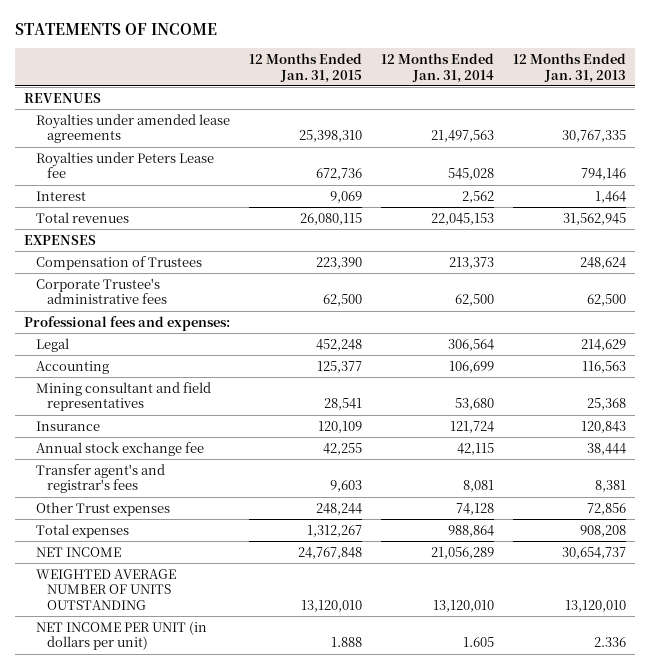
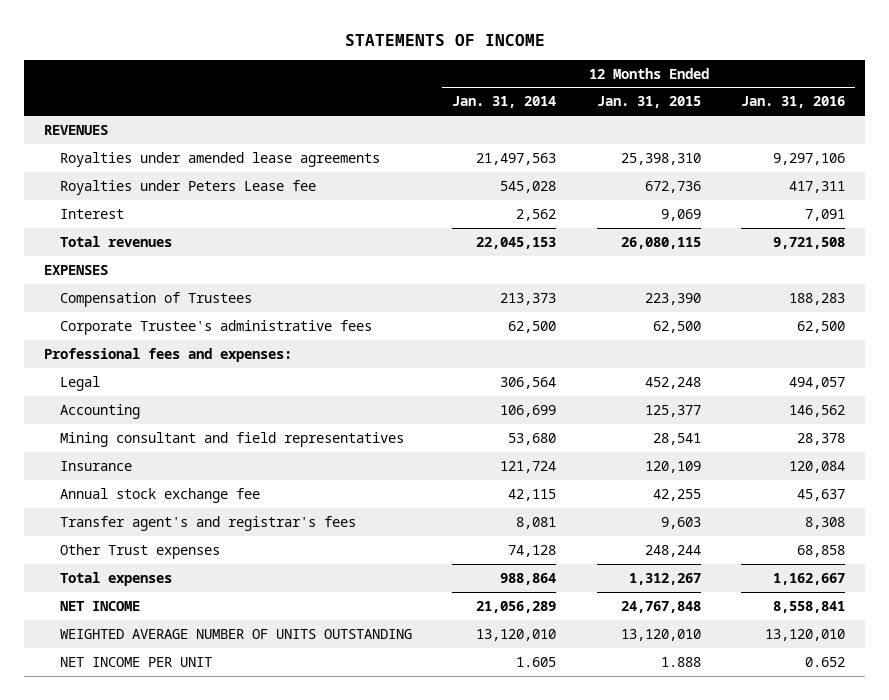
- | 12 Months Ended Jan. 31, 2015 | 12 Months Ended Jan. 31, 2014 | 12 Months Ended Jan. 31, 2013
+ | 12 Months Ended Jan. 31, 2014 | 12 Months Ended Jan. 31, 2015 | 12 Months Ended Jan. 31, 2016
- NET INCOME PER UNIT (in dollars per unit) | 1.888 | 1.605 | 2.336
+ NET INCOME PER UNIT | 1.605 | 1.888 | 0.652

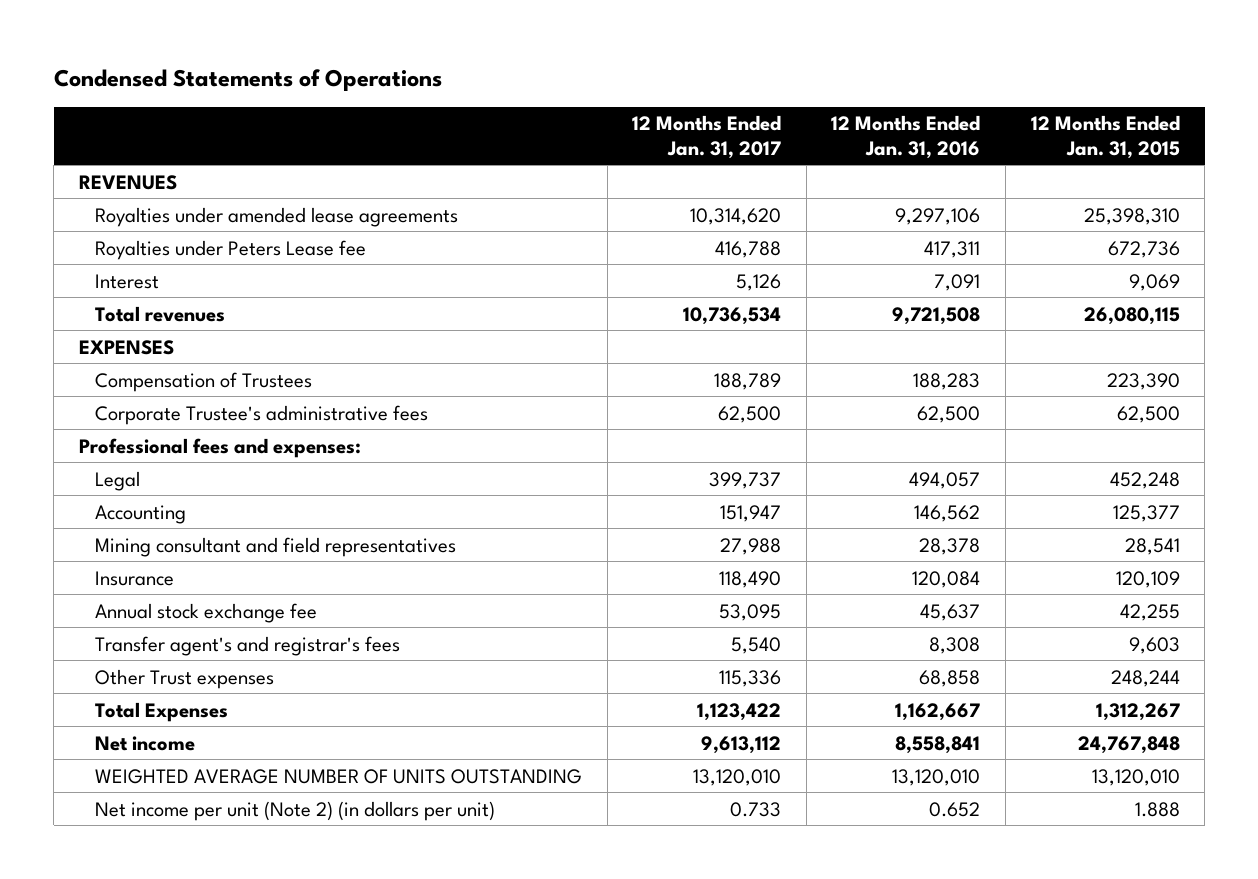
- STATEMENTS OF INCOME
+ Condensed Statements of Operations
- | 12 Months Ended Jan. 31, 2014 | 12 Months Ended Jan. 31, 2015 | 12 Months Ended Jan. 31, 2016
+ | 12 Months Ended Jan. 31, 2017 | 12 Months Ended Jan. 31, 2016 | 12 Months Ended Jan. 31, 2015
- Total expenses | 988,864 | 1,312,267 | 1,162,667
- NET INCOME | 21,056,289 | 24,767,848 | 8,558,841
+ Total Expenses | 1,123,422 | 1,162,667 | 1,312,267
+ Net income | 9,613,112 | 8,558,841 | 24,767,848
- NET INCOME PER UNIT | 1.605 | 1.888 | 0.652
+ Net income per unit (Note 2) (in dollars per unit) | 0.733 | 0.652 | 1.888

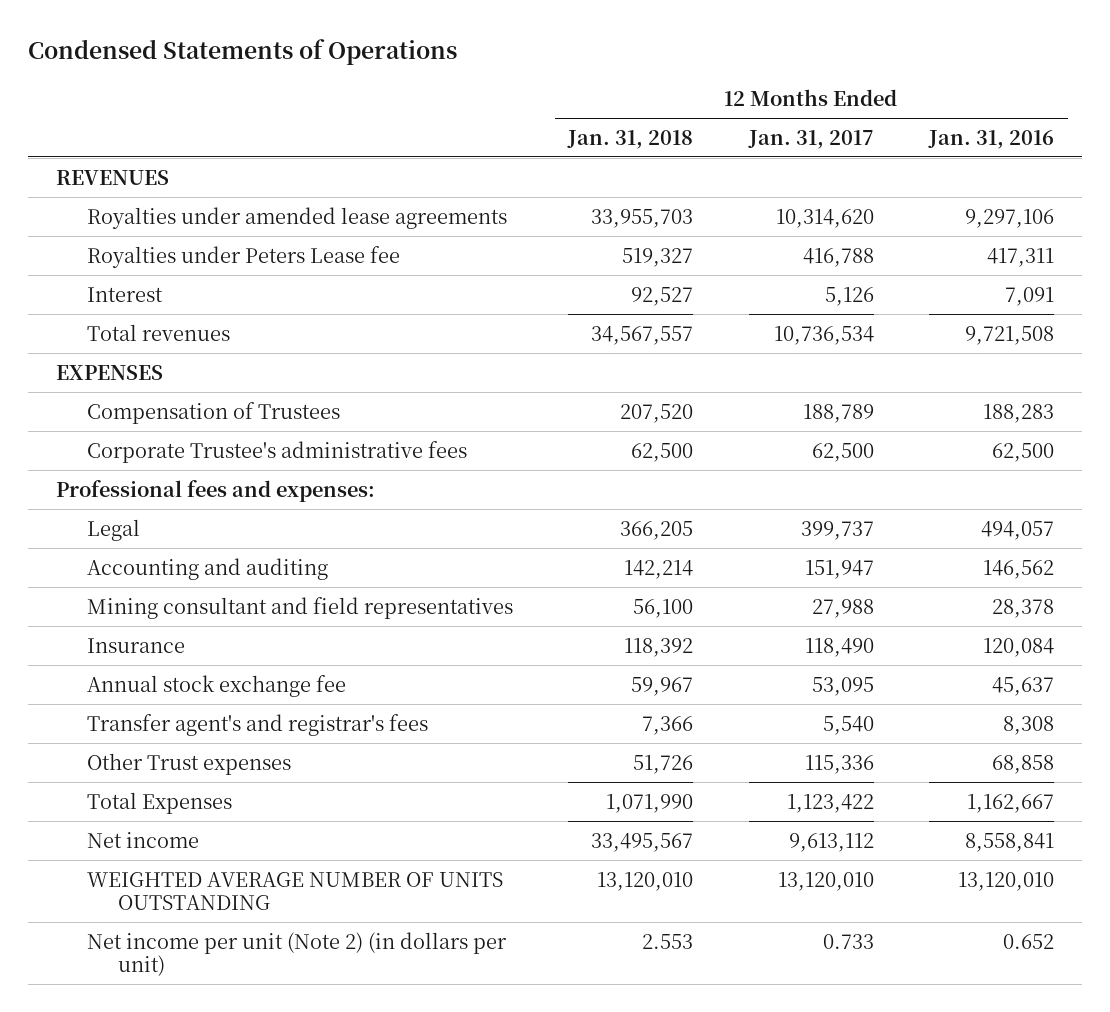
- | 12 Months Ended Jan. 31, 2017 | 12 Months Ended Jan. 31, 2016 | 12 Months Ended Jan. 31, 2015
+ | 12 Months Ended Jan. 31, 2018 | 12 Months Ended Jan. 31, 2017 | 12 Months Ended Jan. 31, 2016
- Accounting | 151,947 | 146,562 | 125,377
+ Accounting and auditing | 142,214 | 151,947 | 146,562

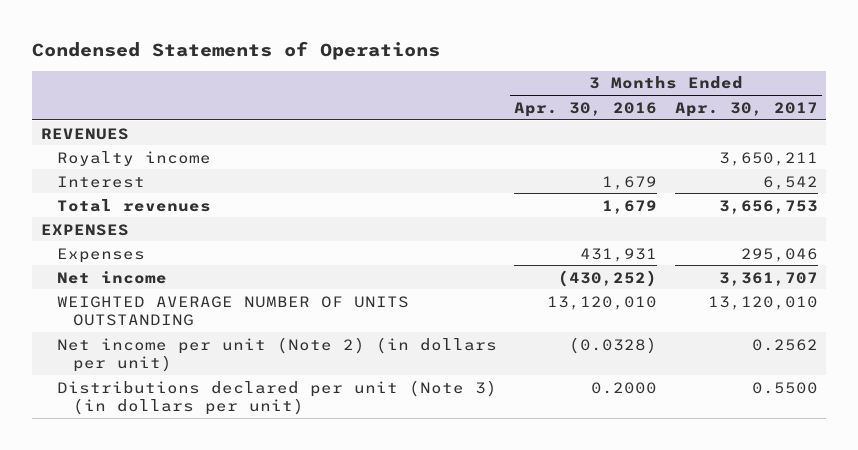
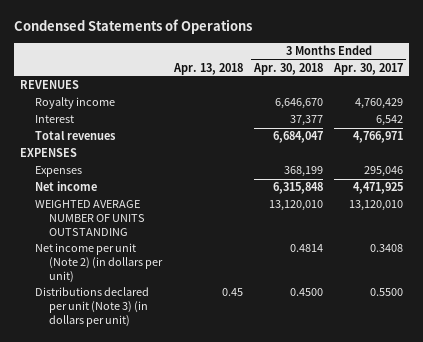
- | 3 Months Ended Apr. 30, 2016 | 3 Months Ended Apr. 30, 2017
+ | Apr. 13, 2018 | 3 Months Ended Apr. 30, 2018 | 3 Months Ended Apr. 30, 2017
- Royalty income | | 3,650,211
+ Royalty income | | 6,646,670 | 4,760,429
- Total revenues | 1,679 | 3,656,753
+ Total revenues | | 6,684,047 | 4,766,971
- Net income | (430,252) | 3,361,707
+ Net income | | 6,315,848 | 4,471,925
- Net income per unit (Note 2) (in dollars per unit) | (0.0328) | 0.2562
+ Net income per unit (Note 2) (in dollars per unit) | | 0.4814 | 0.3408

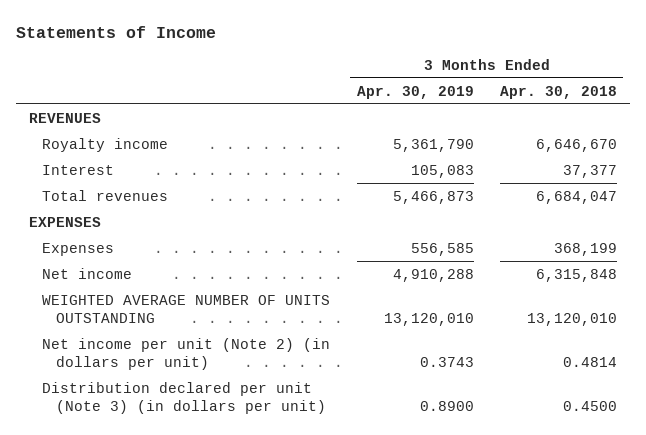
- Condensed Statements of Operations
+ Statements of Income
- | Apr. 13, 2018 | 3 Months Ended Apr. 30, 2018 | 3 Months Ended Apr. 30, 2017
+ | 3 Months Ended Apr. 30, 2019 | 3 Months Ended Apr. 30, 2018
- Distributions declared per unit (Note 3) (in dollars per unit) | 0.45 | 0.4500 | 0.5500
+ Distribution declared per unit (Note 3) (in dollars per unit) | 0.8900 | 0.4500

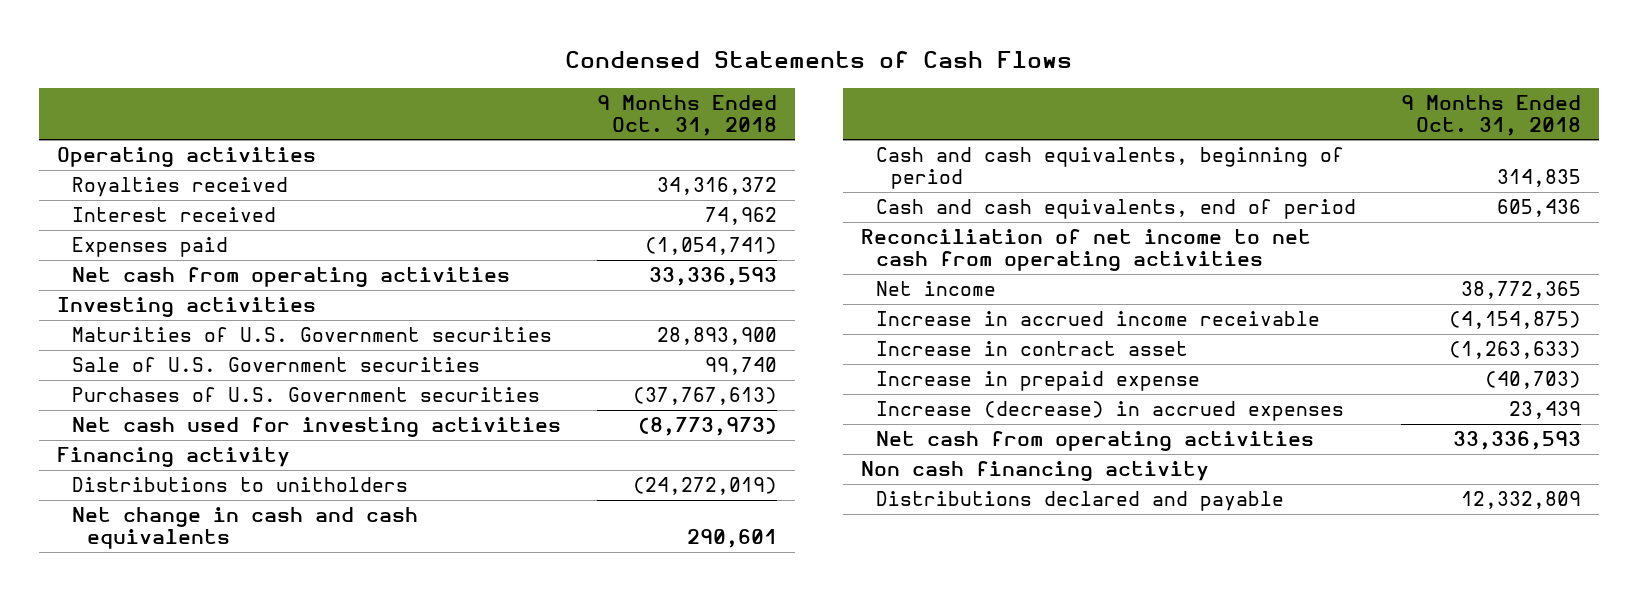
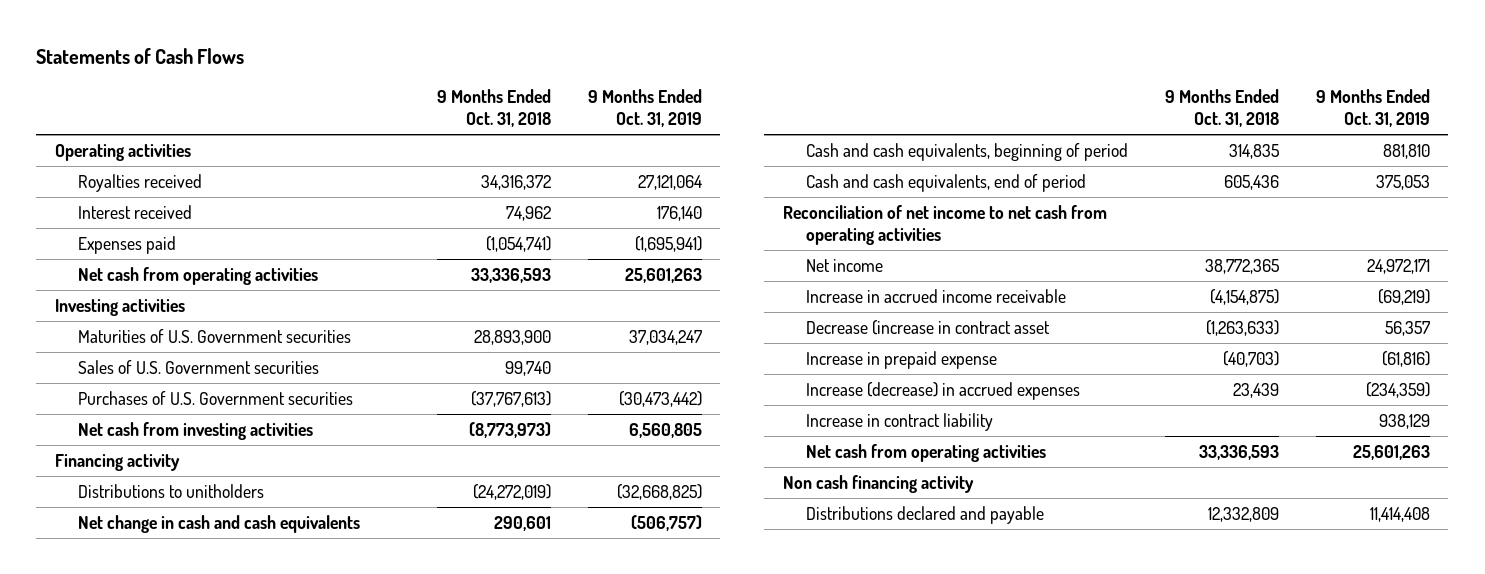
- Condensed Statements of Cash Flows
+ Statements of Cash Flows
- | 9 Months Ended Oct. 31, 2018
+ | 9 Months Ended Oct. 31, 2018 | 9 Months Ended Oct. 31, 2019
- Sale of U.S. Government securities | 99,740
+ Sales of U.S. Government securities | 99,740 |
- Net cash used for investing activities | (8,773,973)
+ Net cash from investing activities | (8,773,973) | 6,560,805
- Increase in contract asset | (1,263,633)
+ Decrease (increase in contract asset | (1,263,633) | 56,357
+ Increase in contract liability | | 938,129

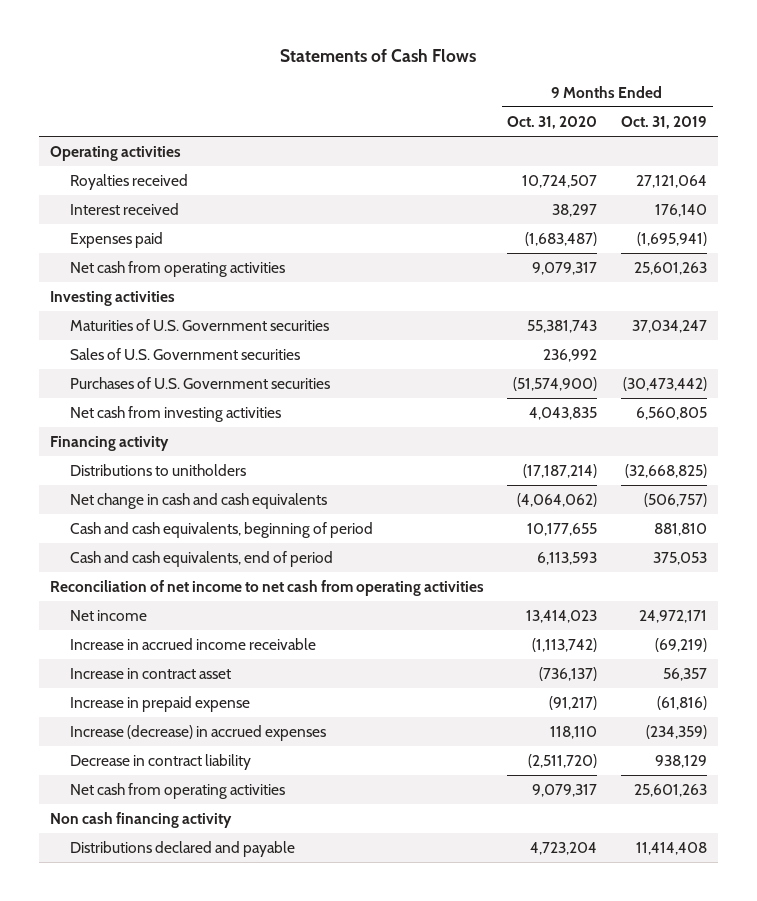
- | 9 Months Ended Oct. 31, 2018 | 9 Months Ended Oct. 31, 2019
+ | 9 Months Ended Oct. 31, 2020 | 9 Months Ended Oct. 31, 2019
- Decrease (increase in contract asset | (1,263,633) | 56,357
+ Increase in contract asset | (736,137) | 56,357
- Increase in contract liability | | 938,129
+ Decrease in contract liability | (2,511,720) | 938,129

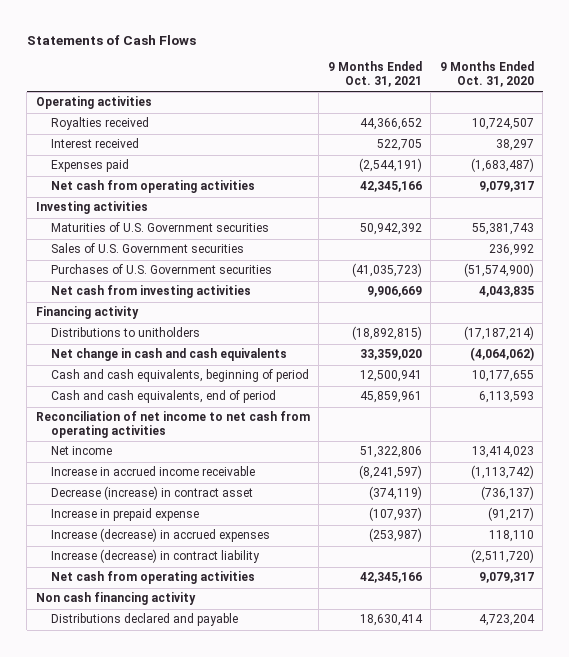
- | 9 Months Ended Oct. 31, 2020 | 9 Months Ended Oct. 31, 2019
+ | 9 Months Ended Oct. 31, 2021 | 9 Months Ended Oct. 31, 2020
- Increase in contract asset | (736,137) | 56,357
+ Decrease (increase) in contract asset | (374,119) | (736,137)
- Decrease in contract liability | (2,511,720) | 938,129
+ Increase (decrease) in contract liability | | (2,511,720)

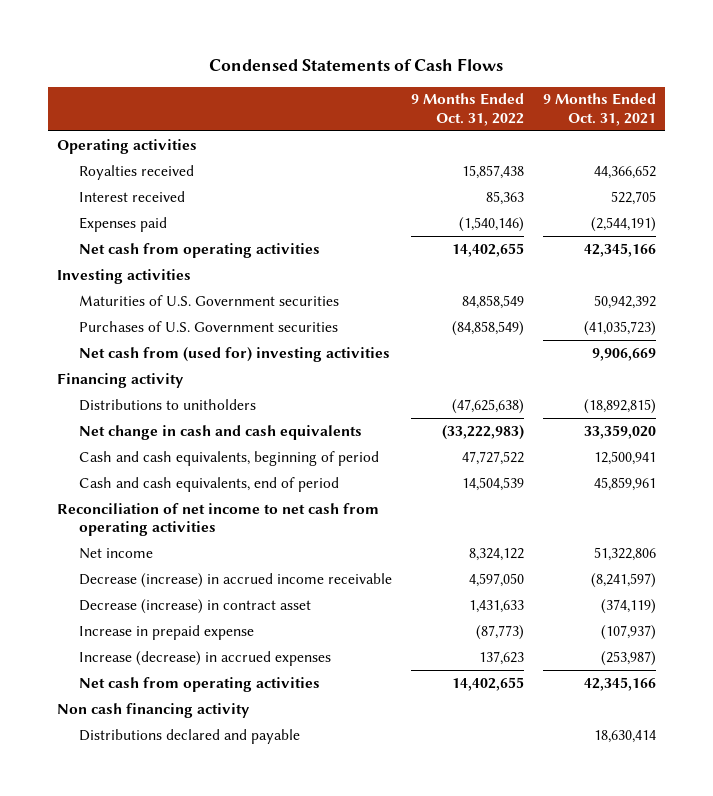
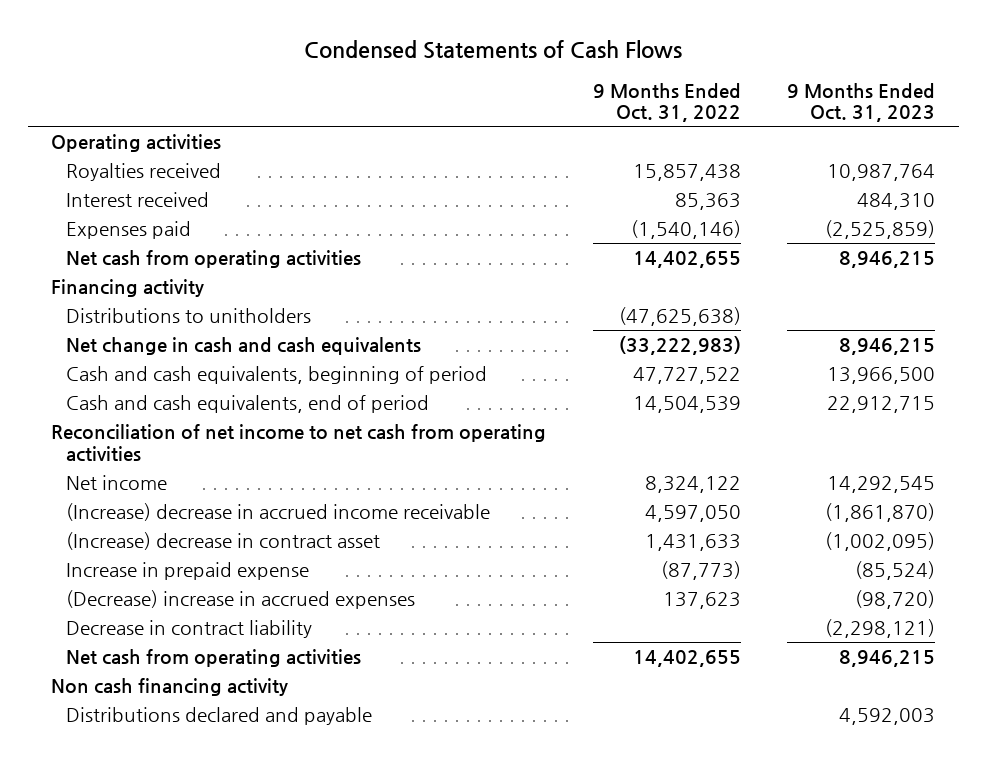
- | 9 Months Ended Oct. 31, 2022 | 9 Months Ended Oct. 31, 2021
+ | 9 Months Ended Oct. 31, 2022 | 9 Months Ended Oct. 31, 2023
- Investing activities
- Maturities of U.S. Government securities | 84,858,549 | 50,942,392
- Purchases of U.S. Government securities | (84,858,549) | (41,035,723)
- Net cash from (used for) investing activities | | 9,906,669
- Decrease (increase) in accrued income receivable | 4,597,050 | (8,241,597)
- Decrease (increase) in contract asset | 1,431,633 | (374,119)
+ (Increase) decrease in accrued income receivable | 4,597,050 | (1,861,870)
+ (Increase) decrease in contract asset | 1,431,633 | (1,002,095)
- Increase (decrease) in accrued expenses | 137,623 | (253,987)
+ (Decrease) increase in accrued expenses | 137,623 | (98,720)
+ Decrease in contract liability | | (2,298,121)

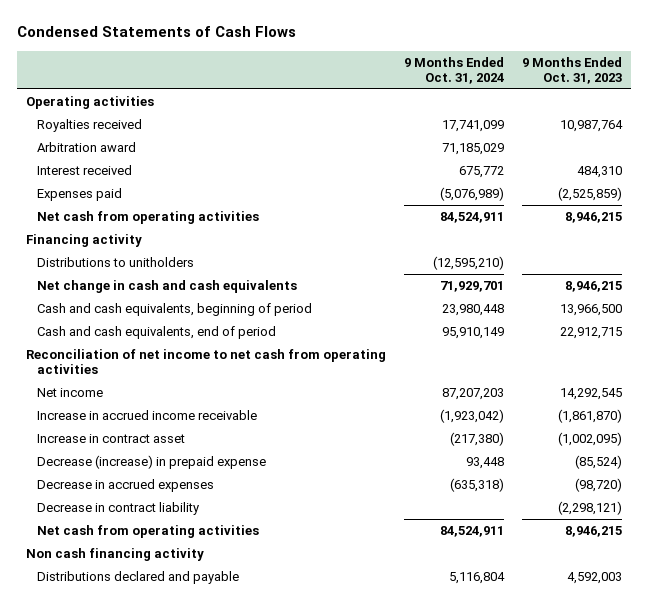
- | 9 Months Ended Oct. 31, 2022 | 9 Months Ended Oct. 31, 2023
+ | 9 Months Ended Oct. 31, 2024 | 9 Months Ended Oct. 31, 2023
+ Arbitration award | 71,185,029 |
- (Increase) decrease in accrued income receivable | 4,597,050 | (1,861,870)
- (Increase) decrease in contract asset | 1,431,633 | (1,002,095)
- Increase in prepaid expense | (87,773) | (85,524)
- (Decrease) increase in accrued expenses | 137,623 | (98,720)
+ Increase in accrued income receivable | (1,923,042) | (1,861,870)
+ Increase in contract asset | (217,380) | (1,002,095)
+ Decrease (increase) in prepaid expense | 93,448 | (85,524)
+ Decrease in accrued expenses | (635,318) | (98,720)

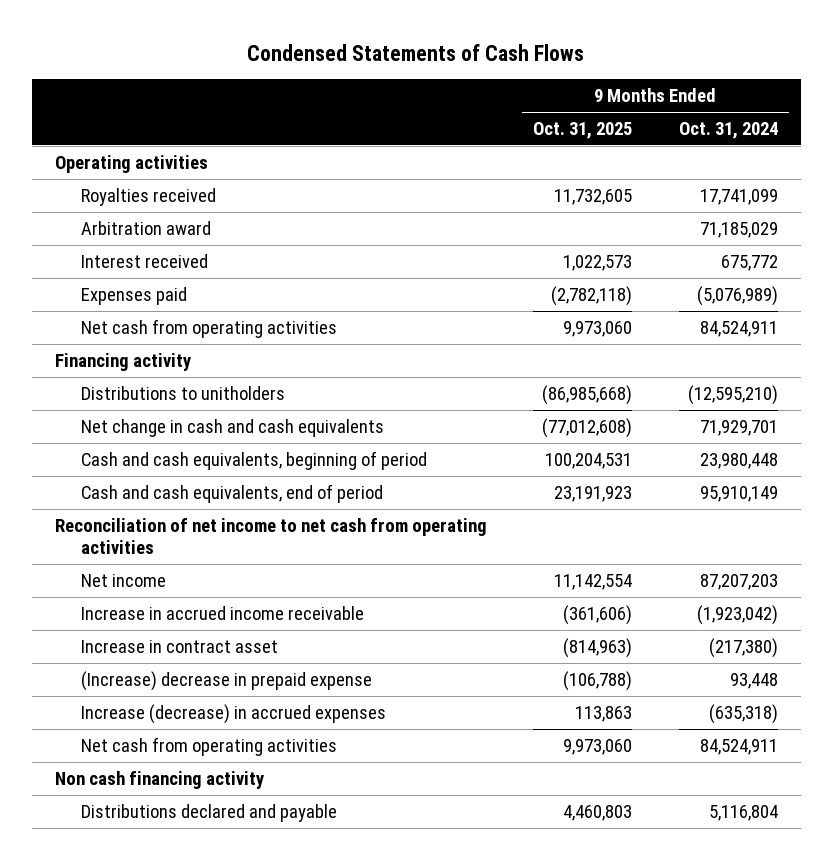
- | 9 Months Ended Oct. 31, 2024 | 9 Months Ended Oct. 31, 2023
+ | 9 Months Ended Oct. 31, 2025 | 9 Months Ended Oct. 31, 2024
- Decrease (increase) in prepaid expense | 93,448 | (85,524)
- Decrease in accrued expenses | (635,318) | (98,720)
- Decrease in contract liability | | (2,298,121)
+ (Increase) decrease in prepaid expense | (106,788) | 93,448
+ Increase (decrease) in accrued expenses | 113,863 | (635,318)

